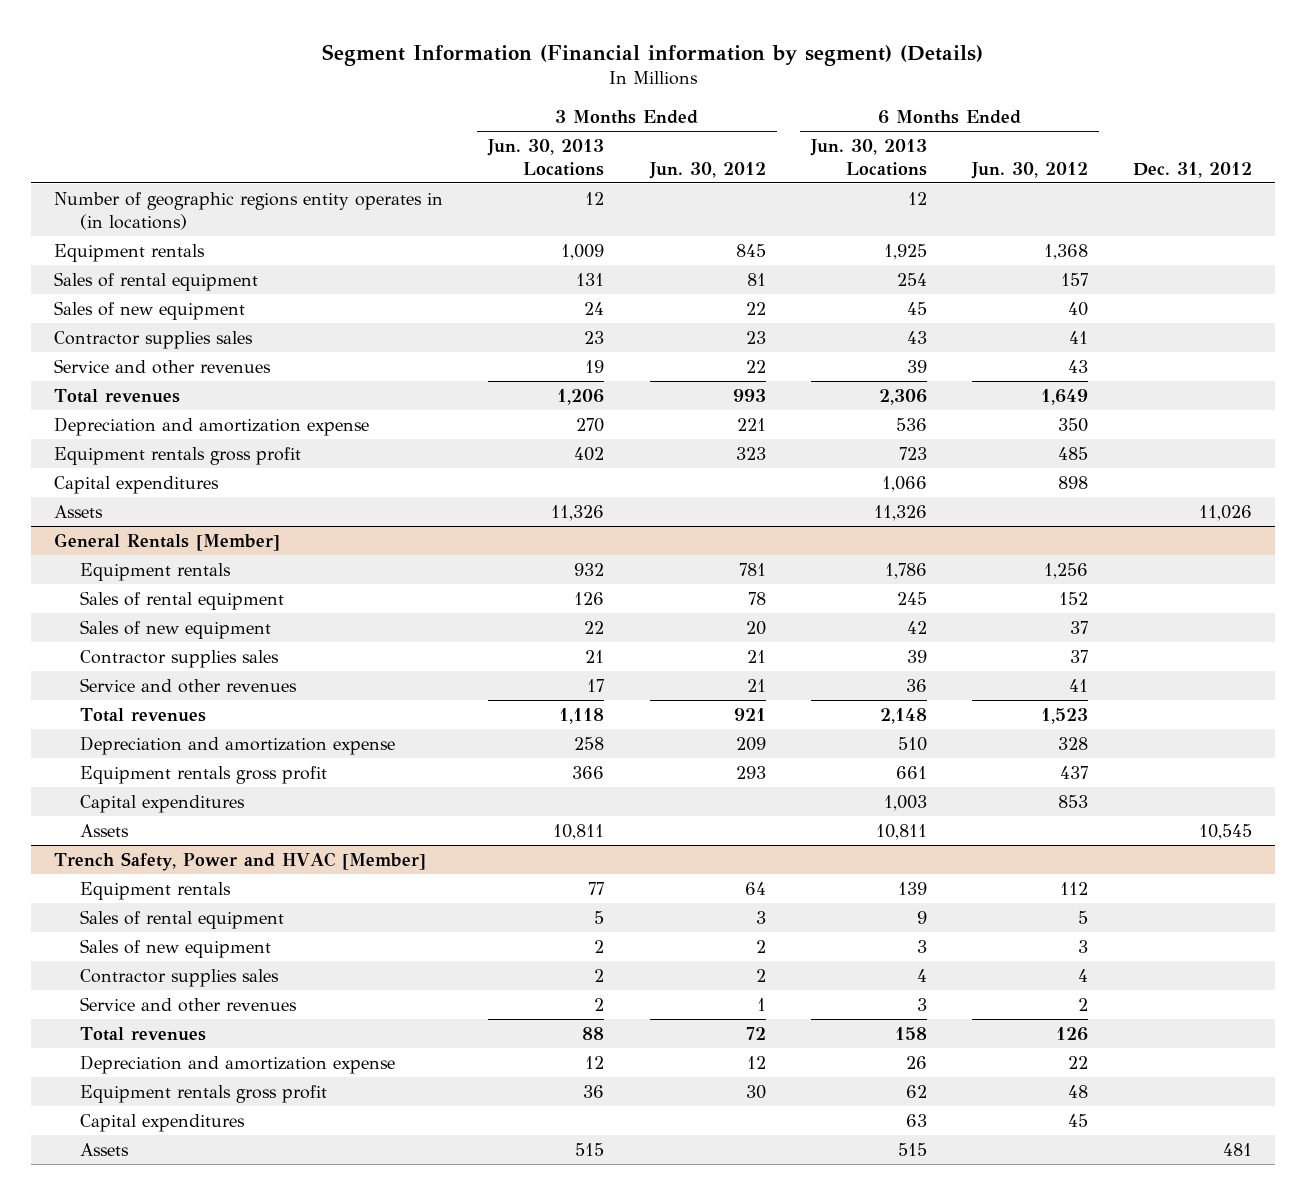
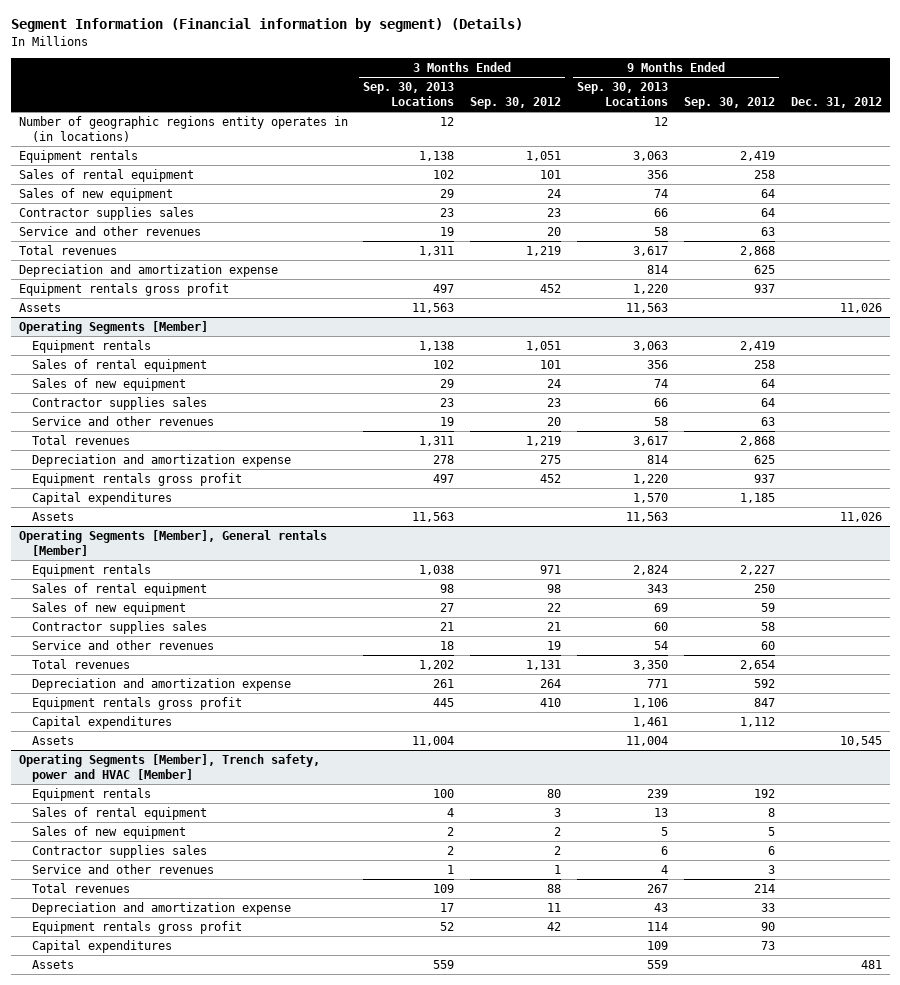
- | 3 Months Ended Jun. 30, 2013 Locations | 3 Months Ended Jun. 30, 2012 | 6 Months Ended Jun. 30, 2013 Locations | 6 Months Ended Jun. 30, 2012 | Dec. 31, 2012
+ | 3 Months Ended Sep. 30, 2013 Locations | 3 Months Ended Sep. 30, 2012 | 9 Months Ended Sep. 30, 2013 Locations | 9 Months Ended Sep. 30, 2012 | Dec. 31, 2012
- Capital expenditures | | | 1,066 | 898 |
- General Rentals [Member]
+ Operating Segments [Member]
+ Equipment rentals | 1,138 | 1,051 | 3,063 | 2,419 |
+ Sales of rental equipment | 102 | 101 | 356 | 258 |
+ Sales of new equipment | 29 | 24 | 74 | 64 |
+ Contractor supplies sales | 23 | 23 | 66 | 64 |
+ Service and other revenues | 19 | 20 | 58 | 63 |
+ Total revenues | 1,311 | 1,219 | 3,617 | 2,868 |
+ Depreciation and amortization expense | 278 | 275 | 814 | 625 |
+ Equipment rentals gross profit | 497 | 452 | 1,220 | 937 |
+ Capital expenditures | | | 1,570 | 1,185 |
+ Assets | 11,563 | | 11,563 | | 11,026
+ Operating Segments [Member], General rentals [Member]
- Trench Safety, Power and HVAC [Member]
+ Operating Segments [Member], Trench safety, power and HVAC [Member]

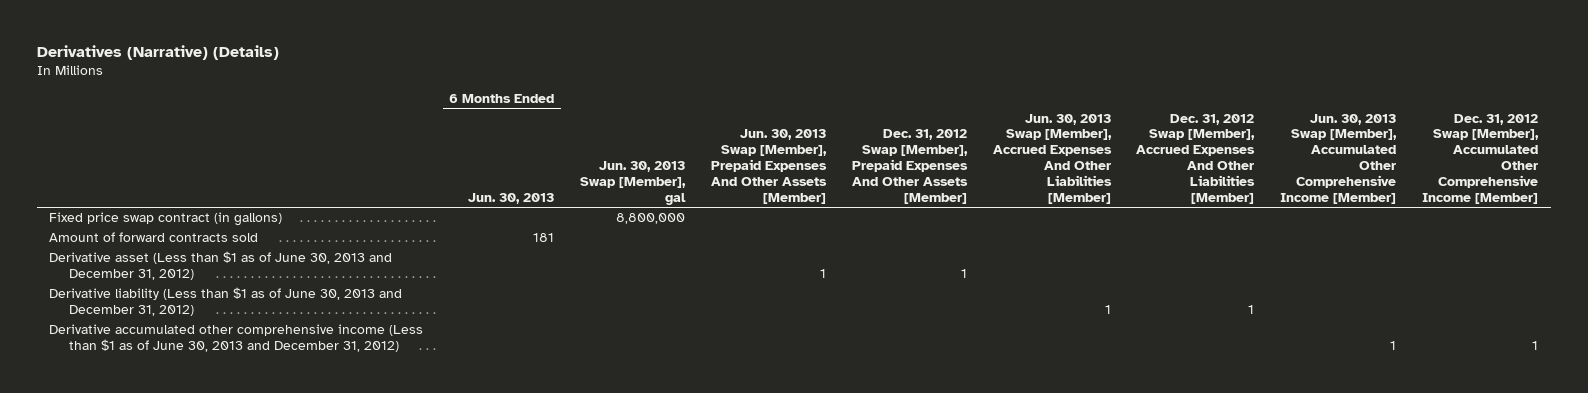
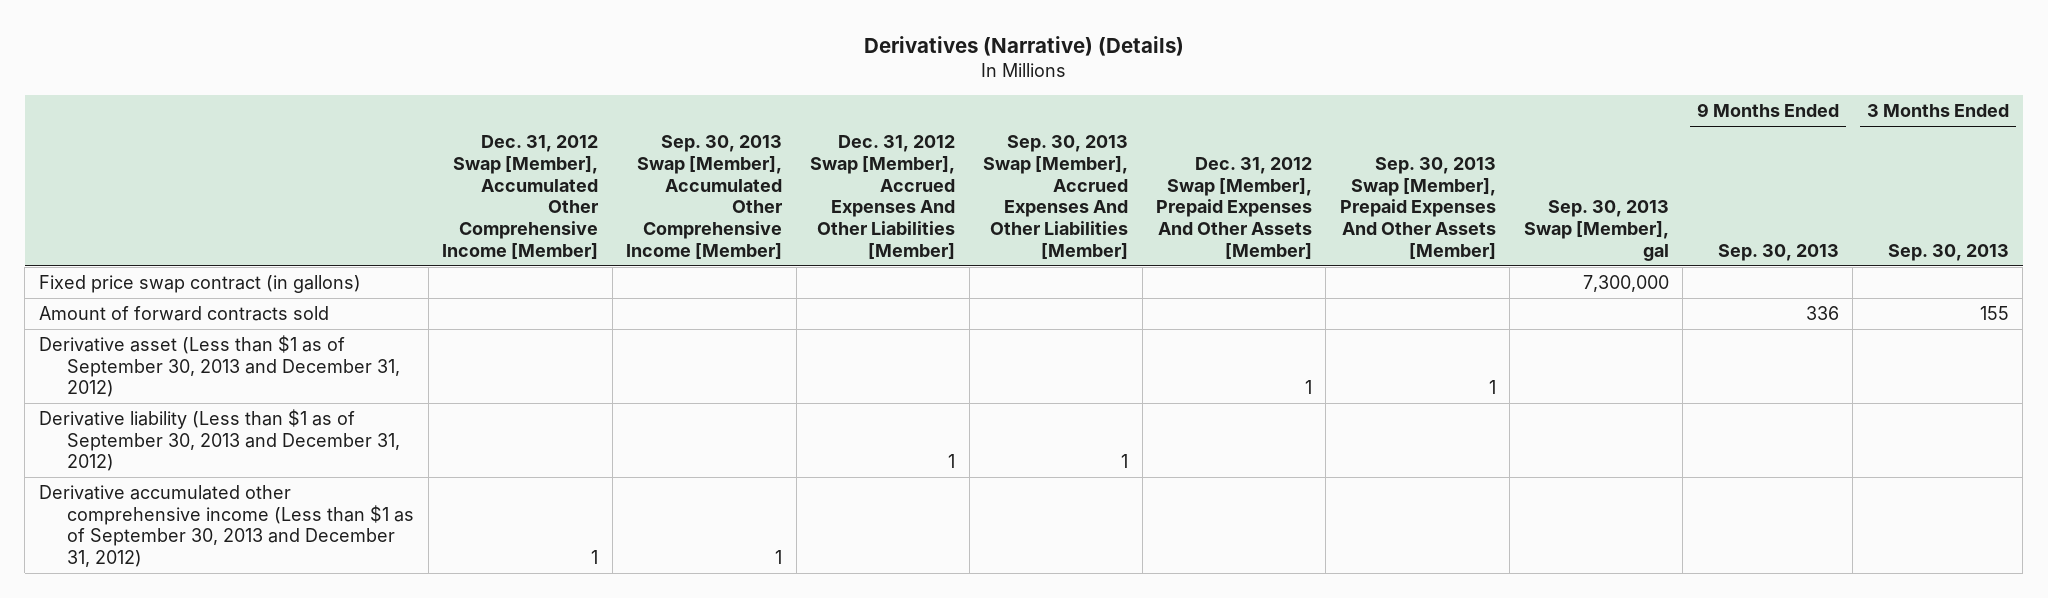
- | 6 Months Ended Jun. 30, 2013 | Jun. 30, 2013 Swap [Member], gal | Jun. 30, 2013 Swap [Member], Prepaid Expenses And Other Assets [Member] | Dec. 31, 2012 Swap [Member], Prepaid Expenses And Other Assets [Member] | Jun. 30, 2013 Swap [Member], Accrued Expenses And Other Liabilities [Member] | Dec. 31, 2012 Swap [Member], Accrued Expenses And Other Liabilities [Member] | Jun. 30, 2013 Swap [Member], Accumulated Other Comprehensive Income [Member] | Dec. 31, 2012 Swap [Member], Accumulated Other Comprehensive Income [Member]
+ | Dec. 31, 2012 Swap [Member], Accumulated Other Comprehensive Income [Member] | Sep. 30, 2013 Swap [Member], Accumulated Other Comprehensive Income [Member] | Dec. 31, 2012 Swap [Member], Accrued Expenses And Other Liabilities [Member] | Sep. 30, 2013 Swap [Member], Accrued Expenses And Other Liabilities [Member] | Dec. 31, 2012 Swap [Member], Prepaid Expenses And Other Assets [Member] | Sep. 30, 2013 Swap [Member], Prepaid Expenses And Other Assets [Member] | Sep. 30, 2013 Swap [Member], gal | 9 Months Ended Sep. 30, 2013 | 3 Months Ended Sep. 30, 2013
- Derivative asset (Less than $1 as of June 30, 2013 and December 31, 2012) | | | 1 | 1 | | | |
- Derivative liability (Less than $1 as of June 30, 2013 and December 31, 2012) | | | | | 1 | 1 | |
- Derivative accumulated other comprehensive income (Less than $1 as of June 30, 2013 and December 31, 2012) | | | | | | | 1 | 1
+ Derivative asset (Less than $1 as of September 30, 2013 and December 31, 2012) | | | | | 1 | 1 | | |
+ Derivative liability (Less than $1 as of September 30, 2013 and December 31, 2012) | | | 1 | 1 | | | | |
+ Derivative accumulated other comprehensive income (Less than $1 as of September 30, 2013 and December 31, 2012) | 1 | 1 | | | | | | |

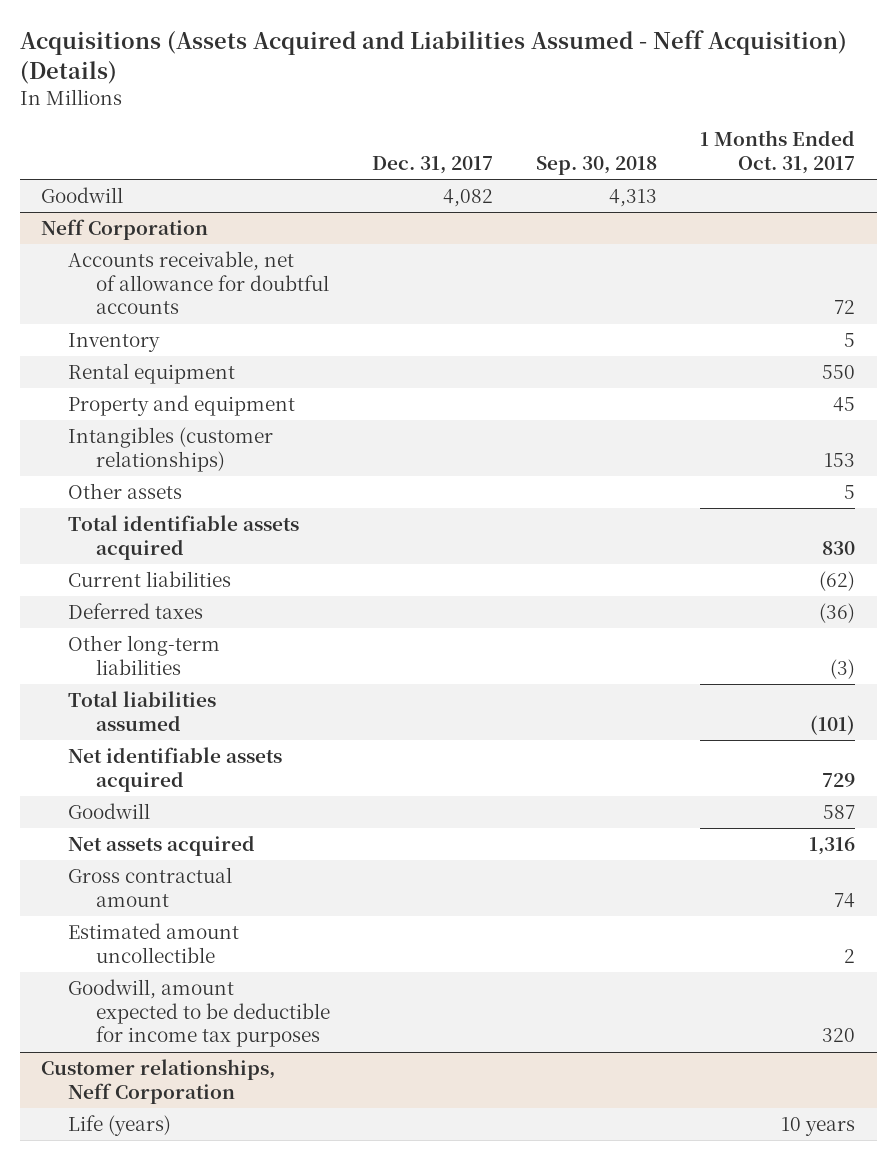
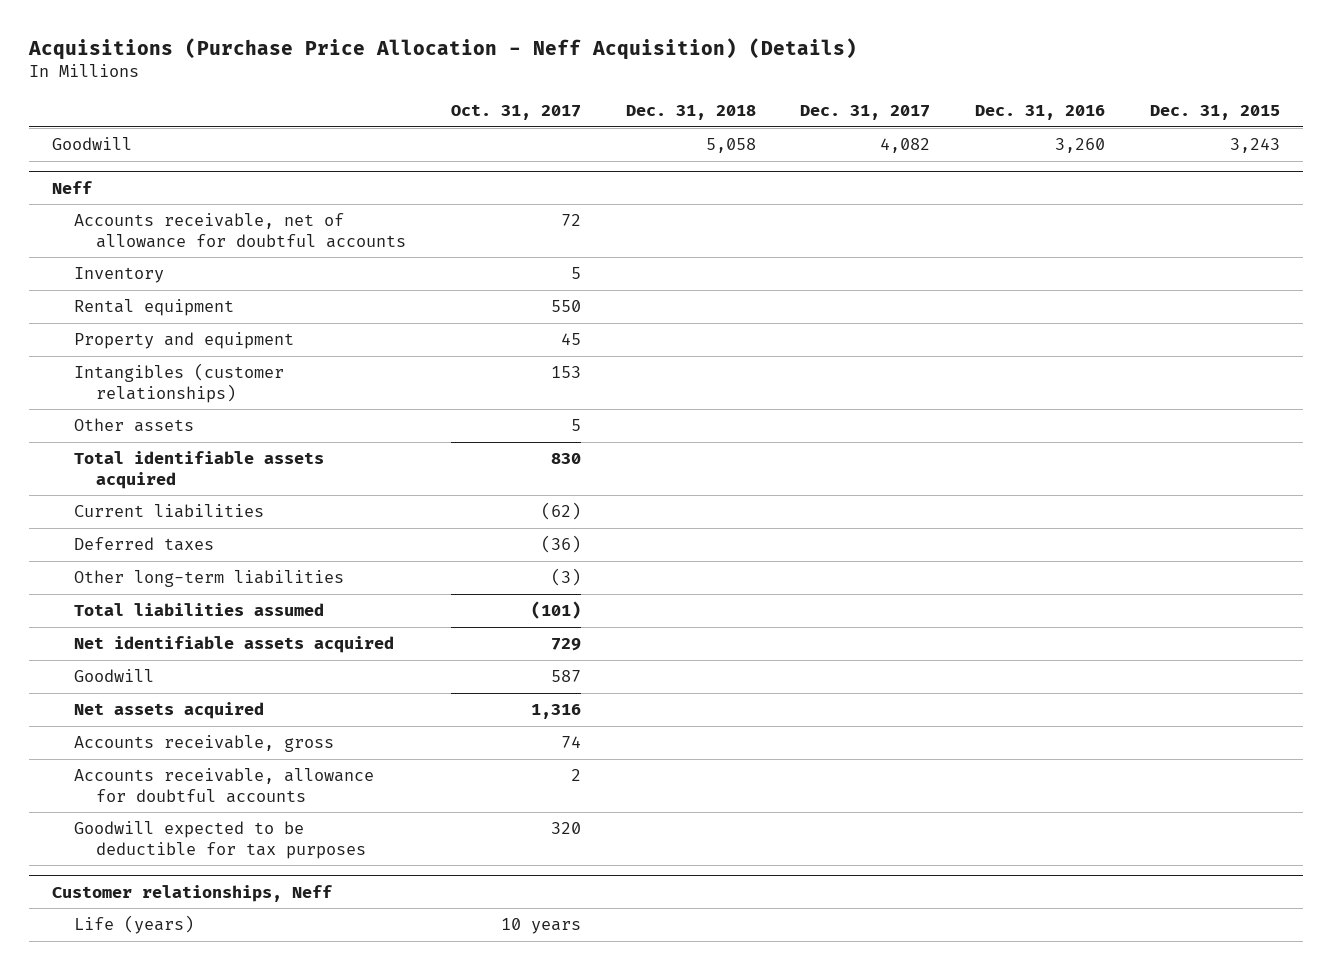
- Acquisitions (Assets Acquired and Liabilities Assumed - Neff Acquisition) (Details)
+ Acquisitions (Purchase Price Allocation - Neff Acquisition) (Details)
- | Dec. 31, 2017 | Sep. 30, 2018 | 1 Months Ended Oct. 31, 2017
+ | Oct. 31, 2017 | Dec. 31, 2018 | Dec. 31, 2017 | Dec. 31, 2016 | Dec. 31, 2015
- Neff Corporation
+ Neff
- Gross contractual amount | | | 74
- Estimated amount uncollectible | | | 2
- Goodwill, amount expected to be deductible for income tax purposes | | | 320
- Customer relationships, Neff Corporation
+ Accounts receivable, gross | 74 | | | |
+ Accounts receivable, allowance for doubtful accounts | 2 | | | |
+ Goodwill expected to be deductible for tax purposes | 320 | | | |
+ Customer relationships, Neff

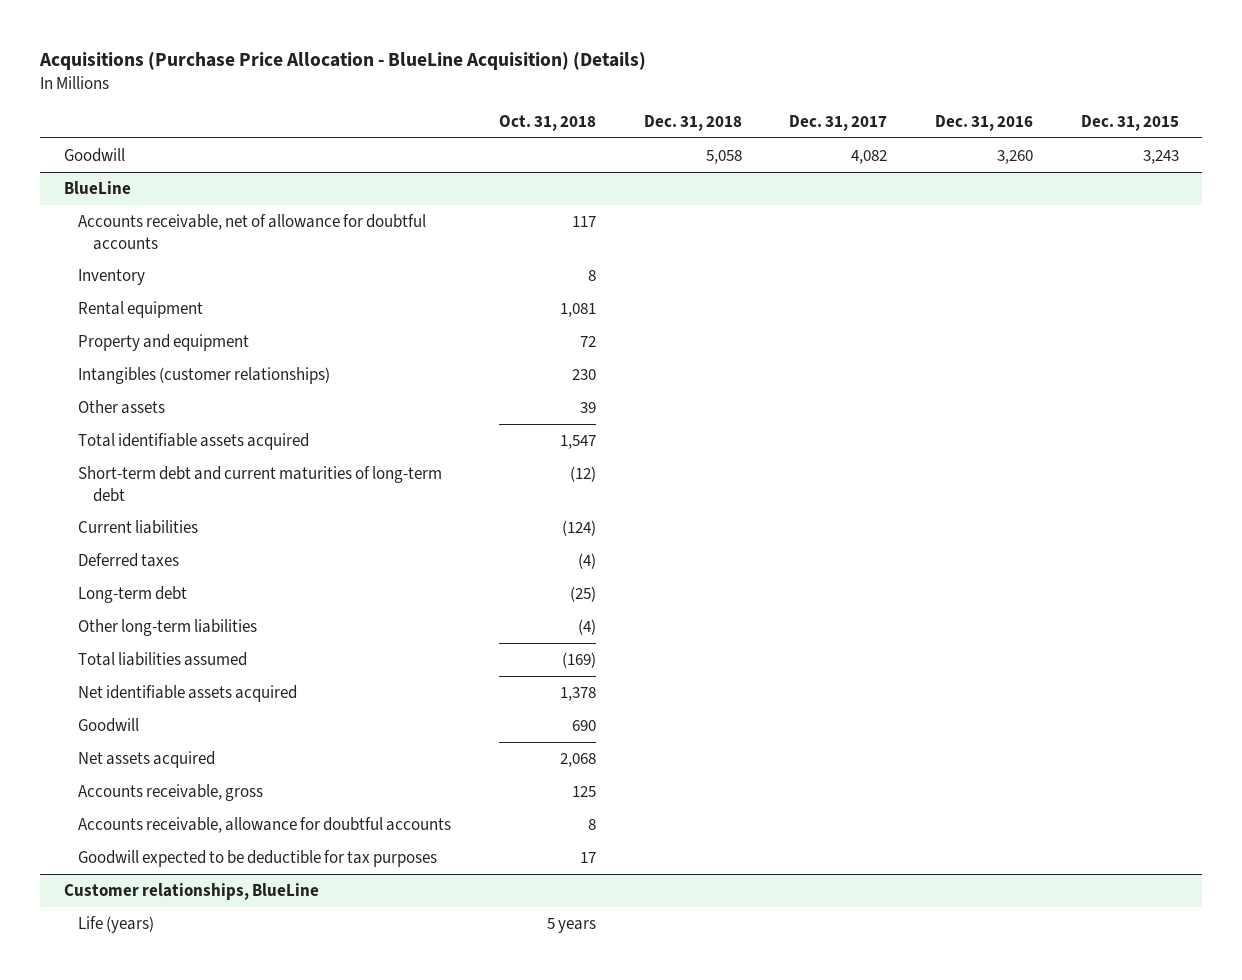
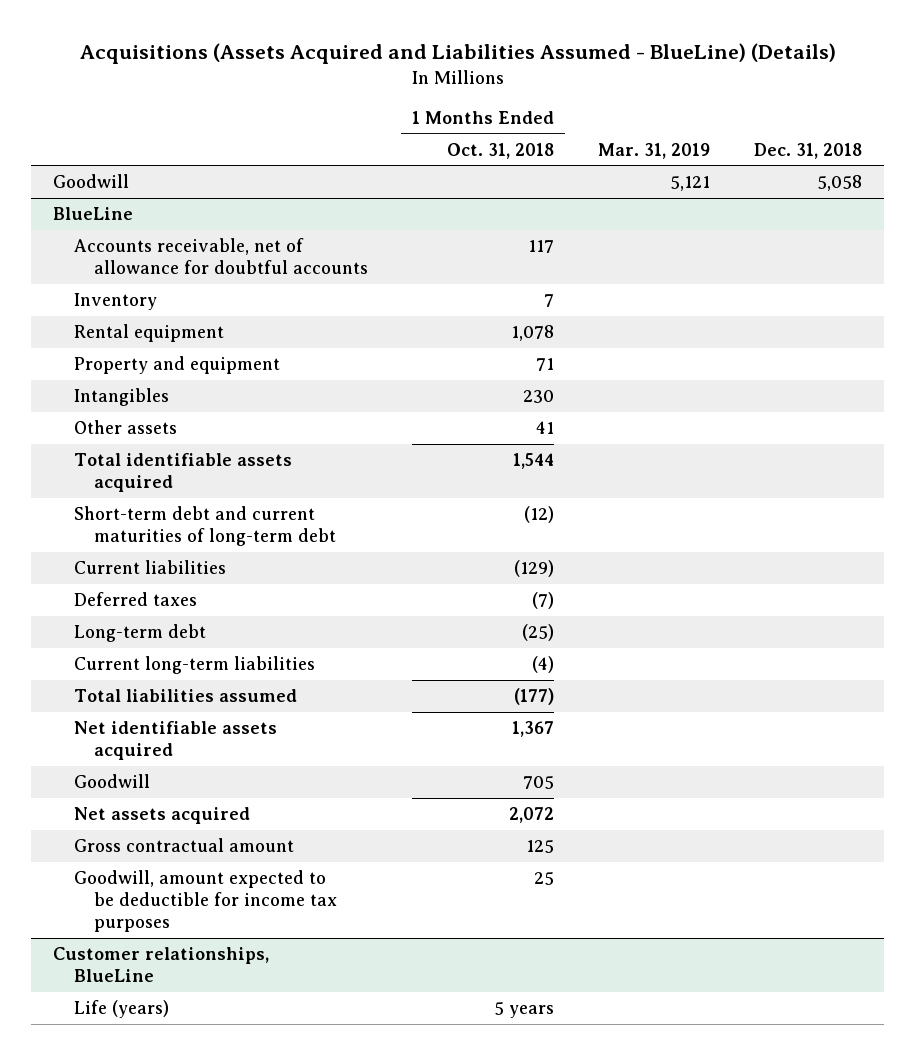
- Acquisitions (Purchase Price Allocation - BlueLine Acquisition) (Details)
+ Acquisitions (Assets Acquired and Liabilities Assumed - BlueLine) (Details)
- | Oct. 31, 2018 | Dec. 31, 2018 | Dec. 31, 2017 | Dec. 31, 2016 | Dec. 31, 2015
+ | 1 Months Ended Oct. 31, 2018 | Mar. 31, 2019 | Dec. 31, 2018
@ BlueLine
- Intangibles (customer relationships) | 230 | | | |
+ Intangibles | 230 | |
- Other long-term liabilities | (4) | | | |
+ Current long-term liabilities | (4) | |
- Accounts receivable, gross | 125 | | | |
- Accounts receivable, allowance for doubtful accounts | 8 | | | |
- Goodwill expected to be deductible for tax purposes | 17 | | | |
+ Gross contractual amount | 125 | |
+ Goodwill, amount expected to be deductible for income tax purposes | 25 | |

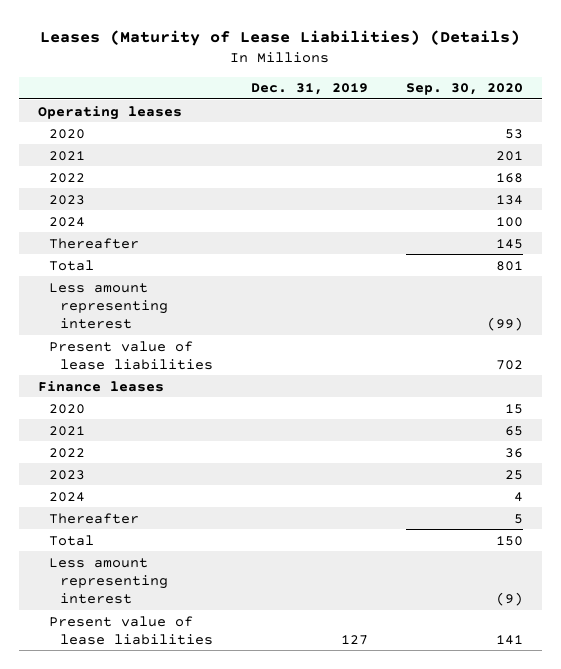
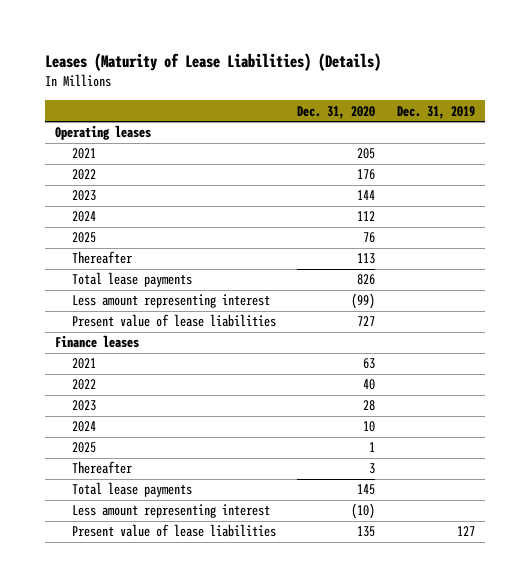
- | Dec. 31, 2019 | Sep. 30, 2020
+ | Dec. 31, 2020 | Dec. 31, 2019
- 2020 | | 53
+ 2025 | 76 |
- Total | | 801
+ Total lease payments | 826 |
- 2020 | | 15
+ 2025 | 1 |
- Total | | 150
+ Total lease payments | 145 |

